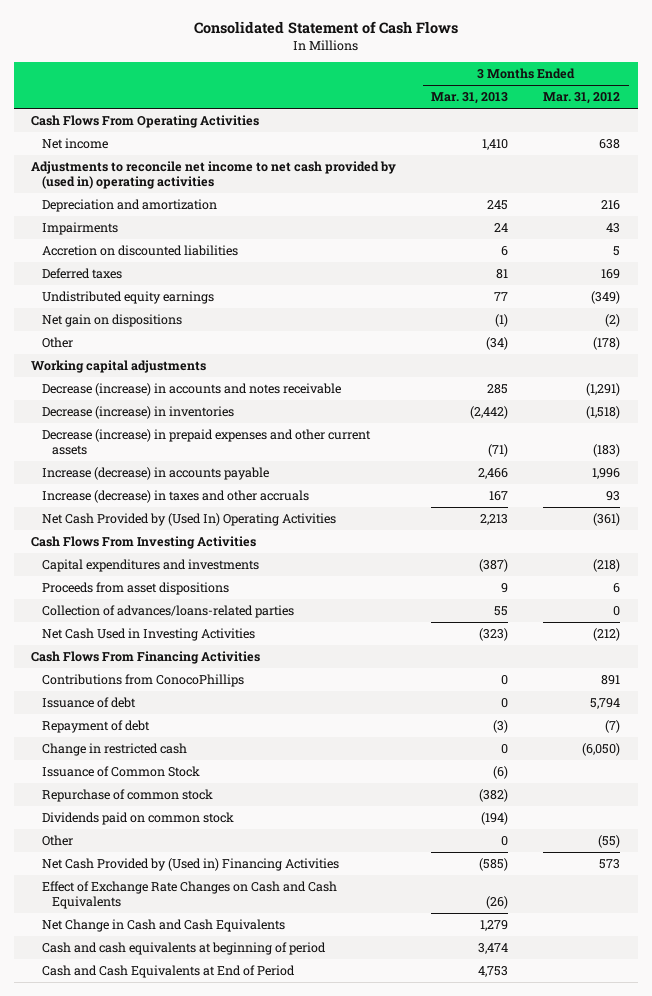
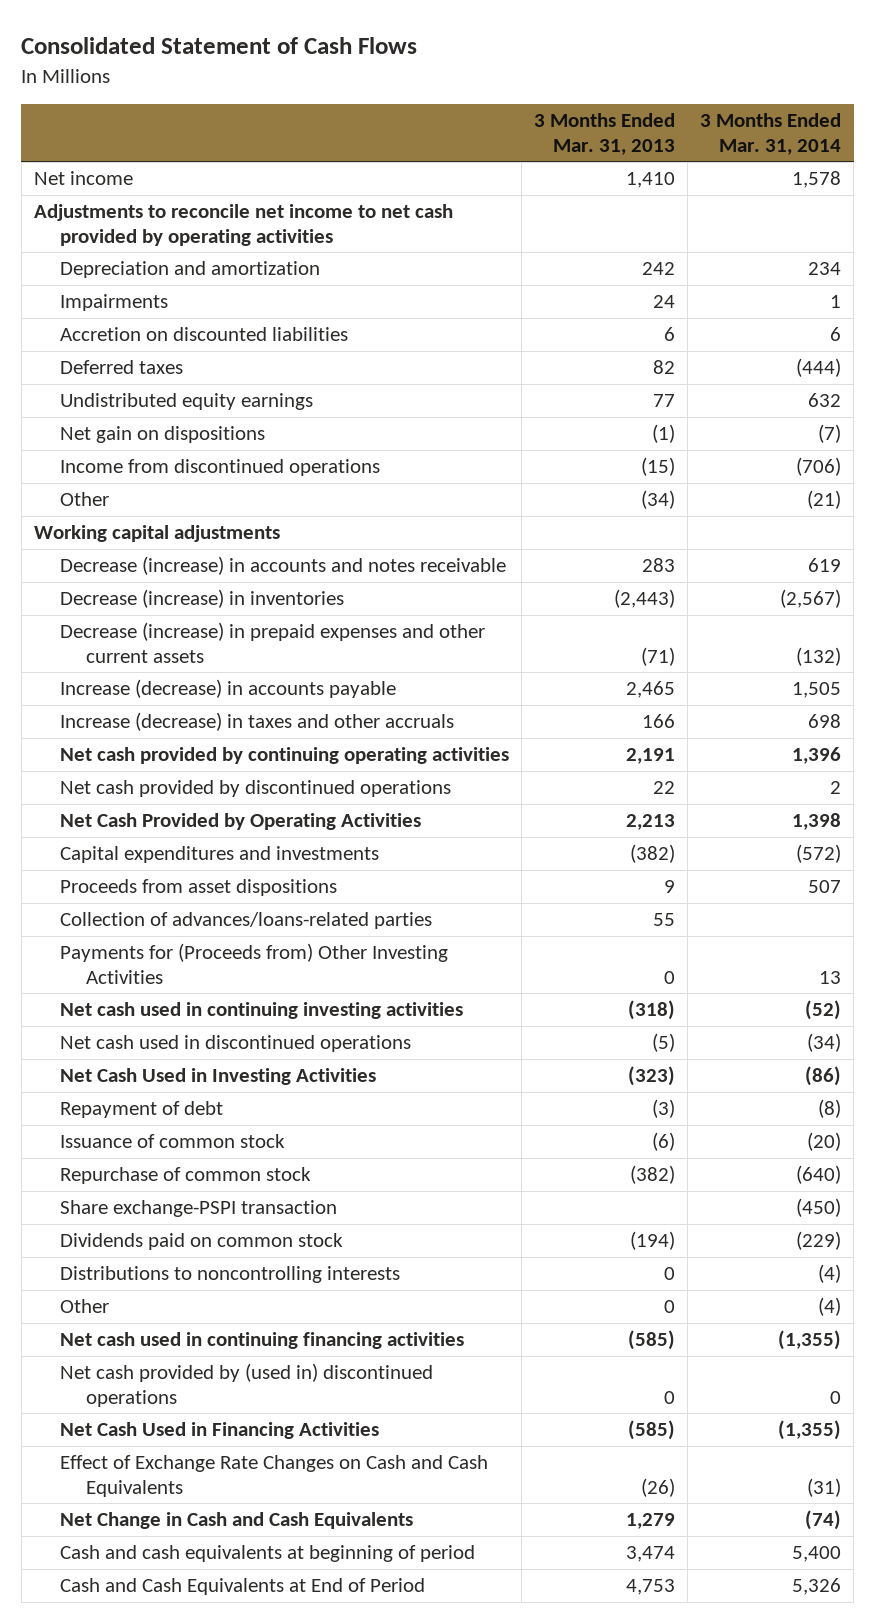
- | 3 Months Ended Mar. 31, 2013 | 3 Months Ended Mar. 31, 2012
+ | 3 Months Ended Mar. 31, 2013 | 3 Months Ended Mar. 31, 2014
- Cash Flows From Operating Activities
- Adjustments to reconcile net income to net cash provided by (used in) operating activities
- Depreciation and amortization | 245 | 216
+ Adjustments to reconcile net income to net cash provided by operating activities
+ Depreciation and amortization | 242 | 234
- Deferred taxes | 81 | 169
+ Deferred taxes | 82 | (444)
+ Income from discontinued operations | (15) | (706)
- Decrease (increase) in accounts and notes receivable | 285 | (1,291)
- Decrease (increase) in inventories | (2,442) | (1,518)
+ Decrease (increase) in accounts and notes receivable | 283 | 619
+ Decrease (increase) in inventories | (2,443) | (2,567)
- Increase (decrease) in accounts payable | 2,466 | 1,996
- Increase (decrease) in taxes and other accruals | 167 | 93
- Net Cash Provided by (Used In) Operating Activities | 2,213 | (361)
- Cash Flows From Investing Activities
- Capital expenditures and investments | (387) | (218)
+ Increase (decrease) in accounts payable | 2,465 | 1,505
+ Increase (decrease) in taxes and other accruals | 166 | 698
+ Net cash provided by continuing operating activities | 2,191 | 1,396
+ Net cash provided by discontinued operations | 22 | 2
+ Net Cash Provided by Operating Activities | 2,213 | 1,398
+ Capital expenditures and investments | (382) | (572)
+ Payments for (Proceeds from) Other Investing Activities | 0 | 13
+ Net cash used in continuing investing activities | (318) | (52)
+ Net cash used in discontinued operations | (5) | (34)
- Cash Flows From Financing Activities
- Contributions from ConocoPhillips | 0 | 891
- Issuance of debt | 0 | 5,794
- Change in restricted cash | 0 | (6,050)
- Issuance of Common Stock | (6) |
+ Issuance of common stock | (6) | (20)
+ Share exchange-PSPI transaction | | (450)
+ Distributions to noncontrolling interests | 0 | (4)
- Net Cash Provided by (Used in) Financing Activities | (585) | 573
+ Net cash used in continuing financing activities | (585) | (1,355)
+ Net cash provided by (used in) discontinued operations | 0 | 0
+ Net Cash Used in Financing Activities | (585) | (1,355)

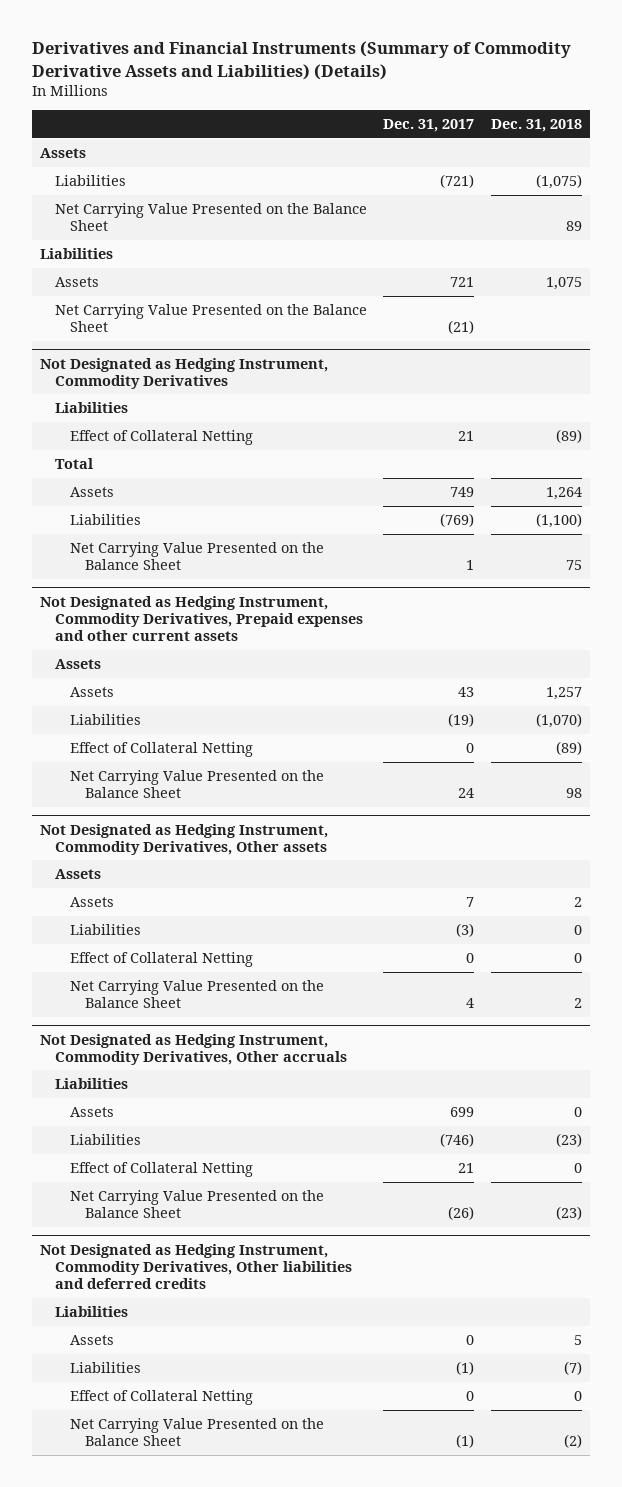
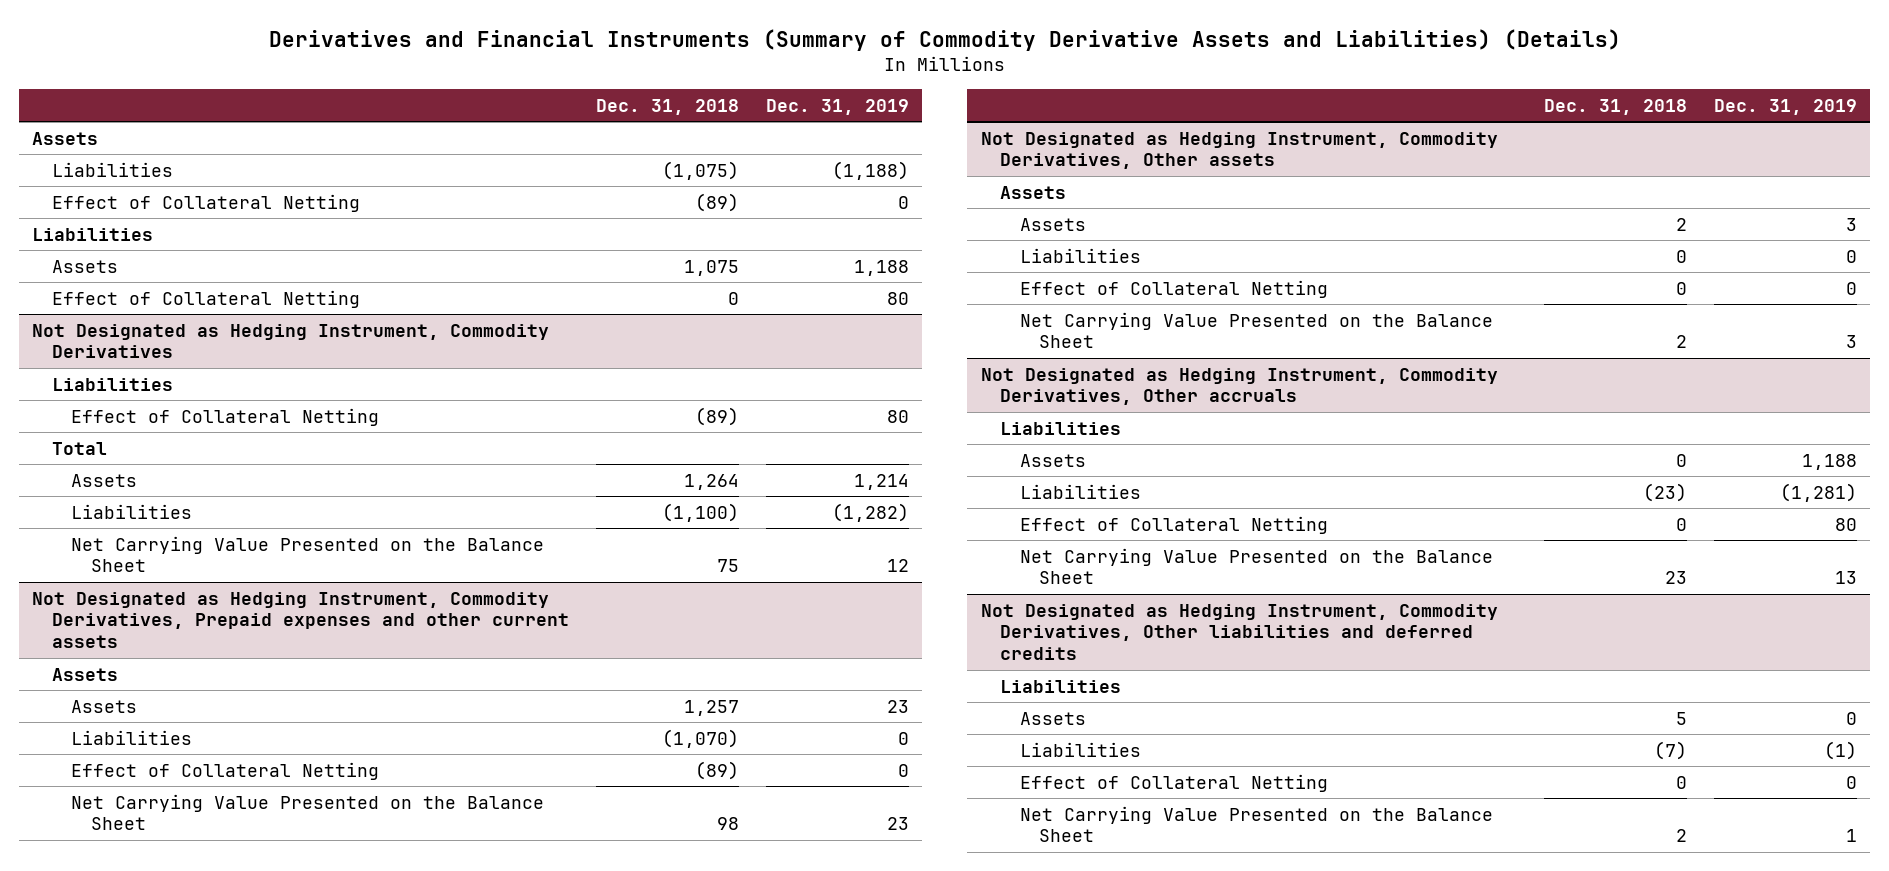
- | Dec. 31, 2017 | Dec. 31, 2018
+ | Dec. 31, 2018 | Dec. 31, 2019
- Net Carrying Value Presented on the Balance Sheet | | 89
+ Effect of Collateral Netting | (89) | 0
- Net Carrying Value Presented on the Balance Sheet | (21) |
+ Effect of Collateral Netting | 0 | 80
@ Not Designated as Hedging Instrument, Commodity Derivatives, Other accruals
- Net Carrying Value Presented on the Balance Sheet | (26) | (23)
+ Net Carrying Value Presented on the Balance Sheet | 23 | 13
@ Not Designated as Hedging Instrument, Commodity Derivatives, Other liabilities and deferred credits
- Net Carrying Value Presented on the Balance Sheet | (1) | (2)
+ Net Carrying Value Presented on the Balance Sheet | 2 | 1

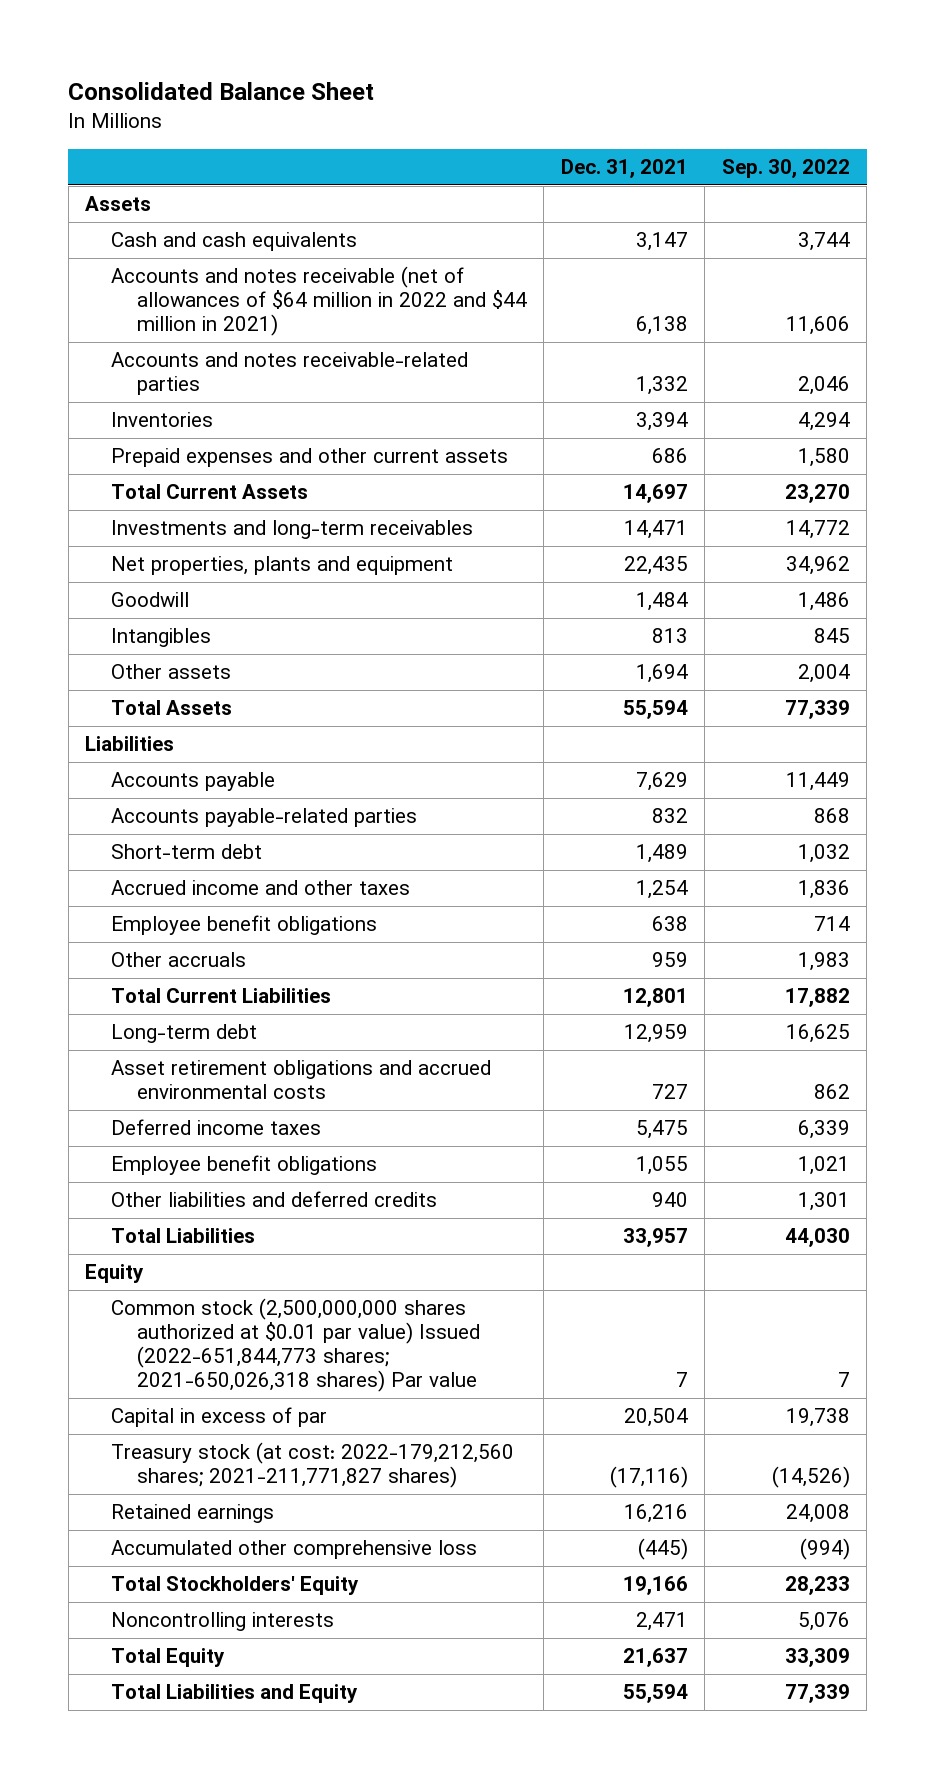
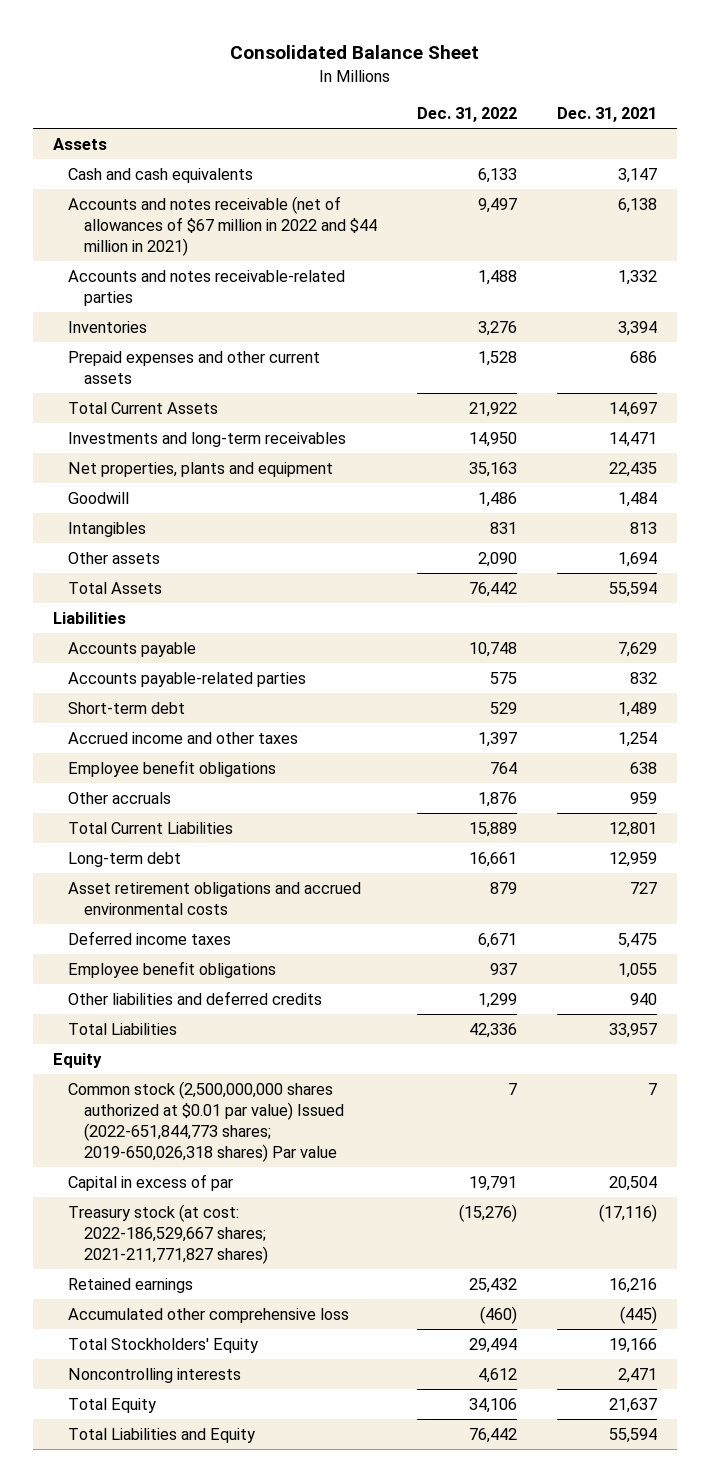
- | Dec. 31, 2021 | Sep. 30, 2022
+ | Dec. 31, 2022 | Dec. 31, 2021
- Accounts and notes receivable (net of allowances of $64 million in 2022 and $44 million in 2021) | 6,138 | 11,606
+ Accounts and notes receivable (net of allowances of $67 million in 2022 and $44 million in 2021) | 9,497 | 6,138
- Common stock (2,500,000,000 shares authorized at $0.01 par value) Issued (2022-651,844,773 shares; 2021-650,026,318 shares) Par value | 7 | 7
+ Common stock (2,500,000,000 shares authorized at $0.01 par value) Issued (2022-651,844,773 shares; 2019-650,026,318 shares) Par value | 7 | 7
- Treasury stock (at cost: 2022-179,212,560 shares; 2021-211,771,827 shares) | (17,116) | (14,526)
+ Treasury stock (at cost: 2022-186,529,667 shares; 2021-211,771,827 shares) | (15,276) | (17,116)

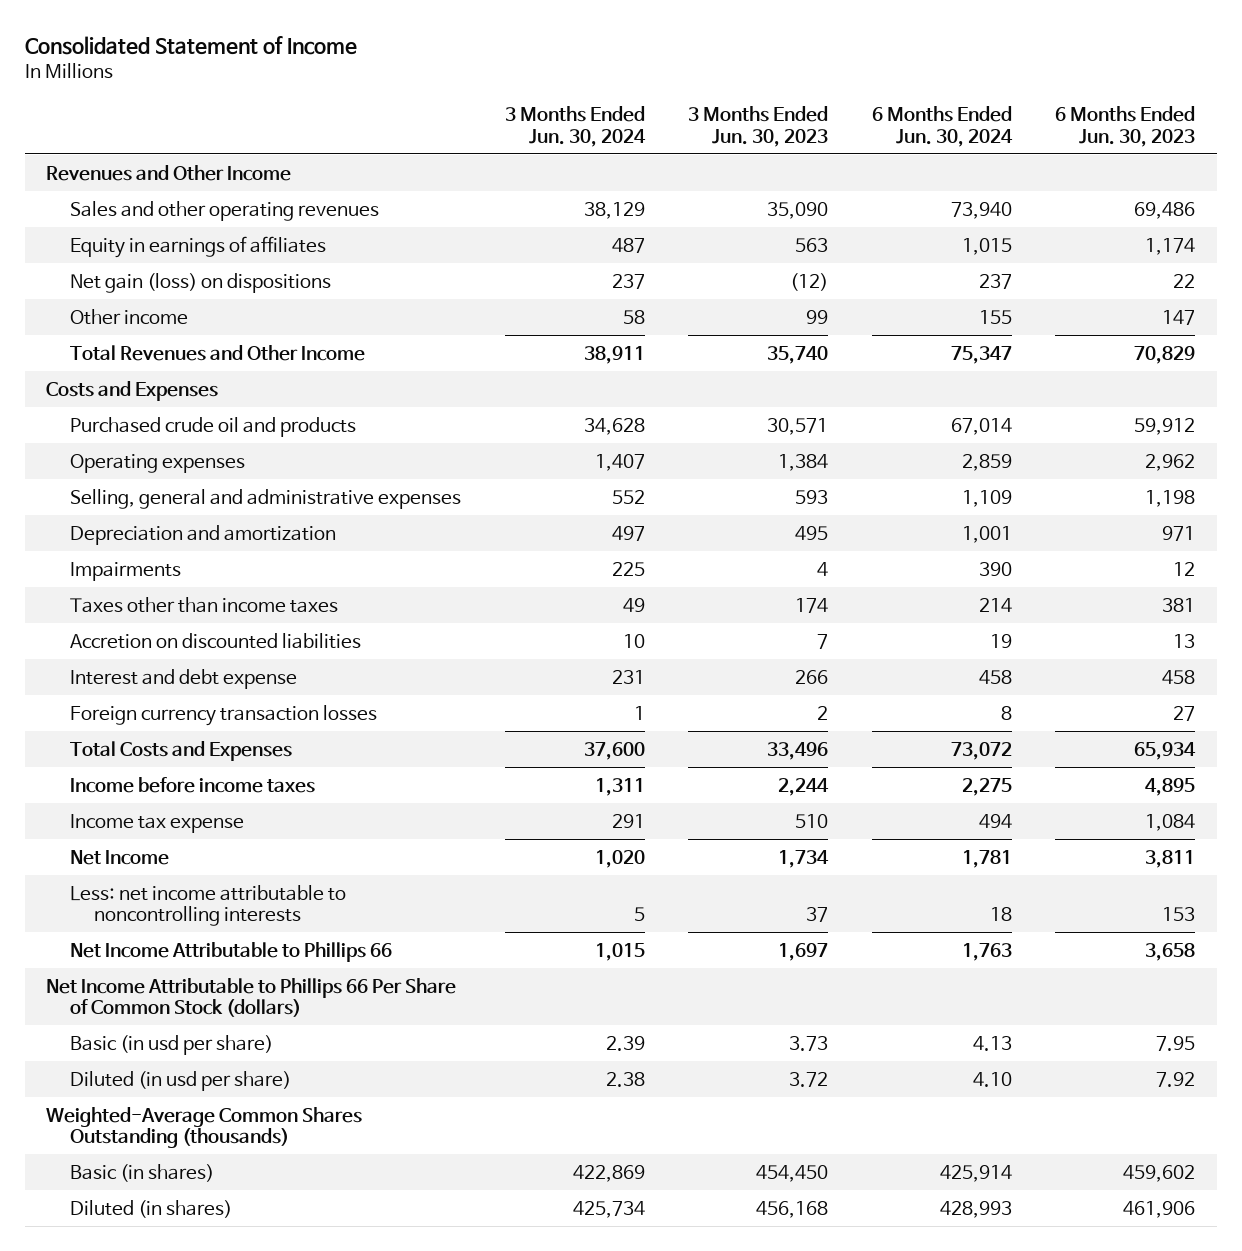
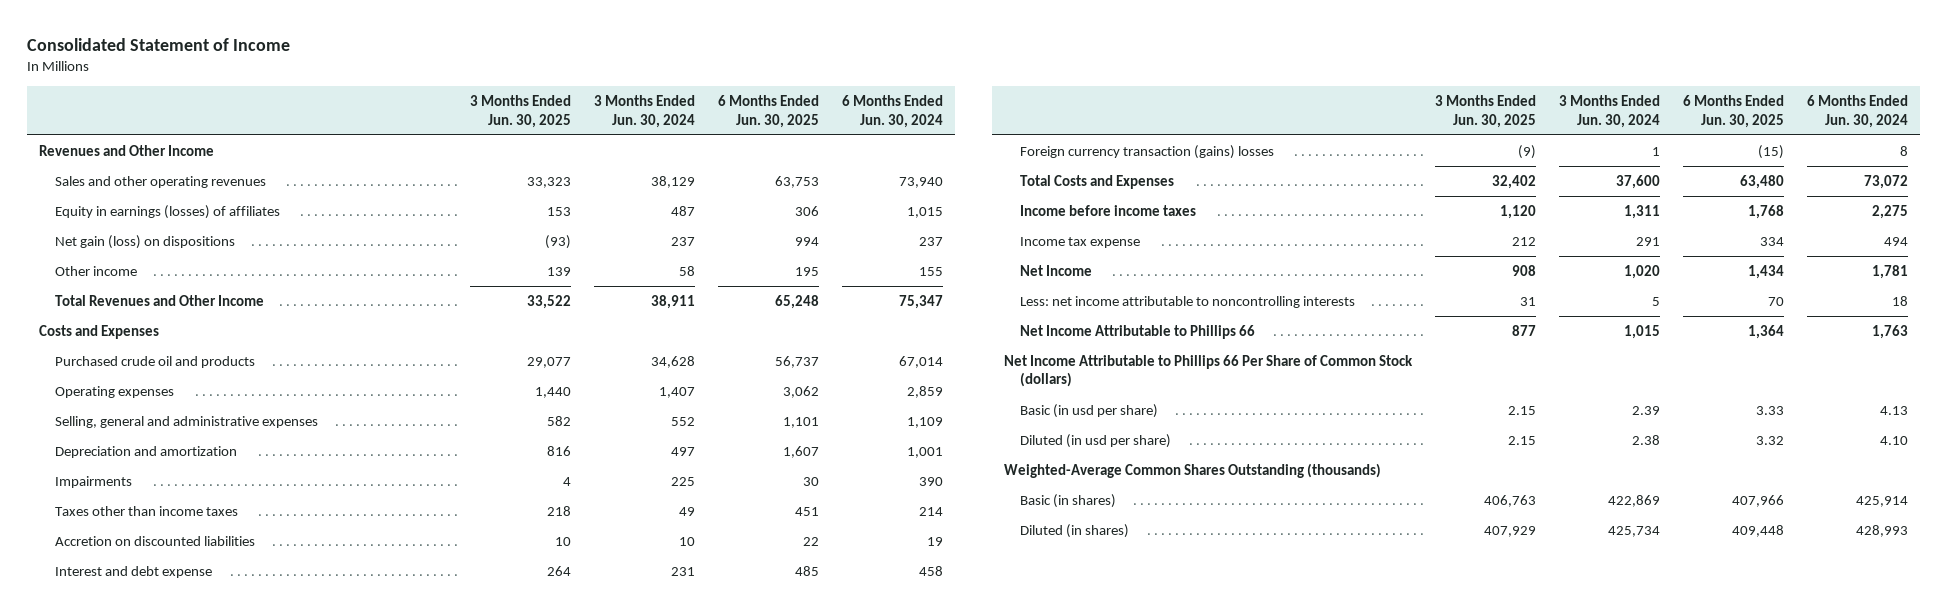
- | 3 Months Ended Jun. 30, 2024 | 3 Months Ended Jun. 30, 2023 | 6 Months Ended Jun. 30, 2024 | 6 Months Ended Jun. 30, 2023
+ | 3 Months Ended Jun. 30, 2025 | 3 Months Ended Jun. 30, 2024 | 6 Months Ended Jun. 30, 2025 | 6 Months Ended Jun. 30, 2024
- Equity in earnings of affiliates | 487 | 563 | 1,015 | 1,174
+ Equity in earnings (losses) of affiliates | 153 | 487 | 306 | 1,015
- Foreign currency transaction losses | 1 | 2 | 8 | 27
+ Foreign currency transaction (gains) losses | (9) | 1 | (15) | 8

